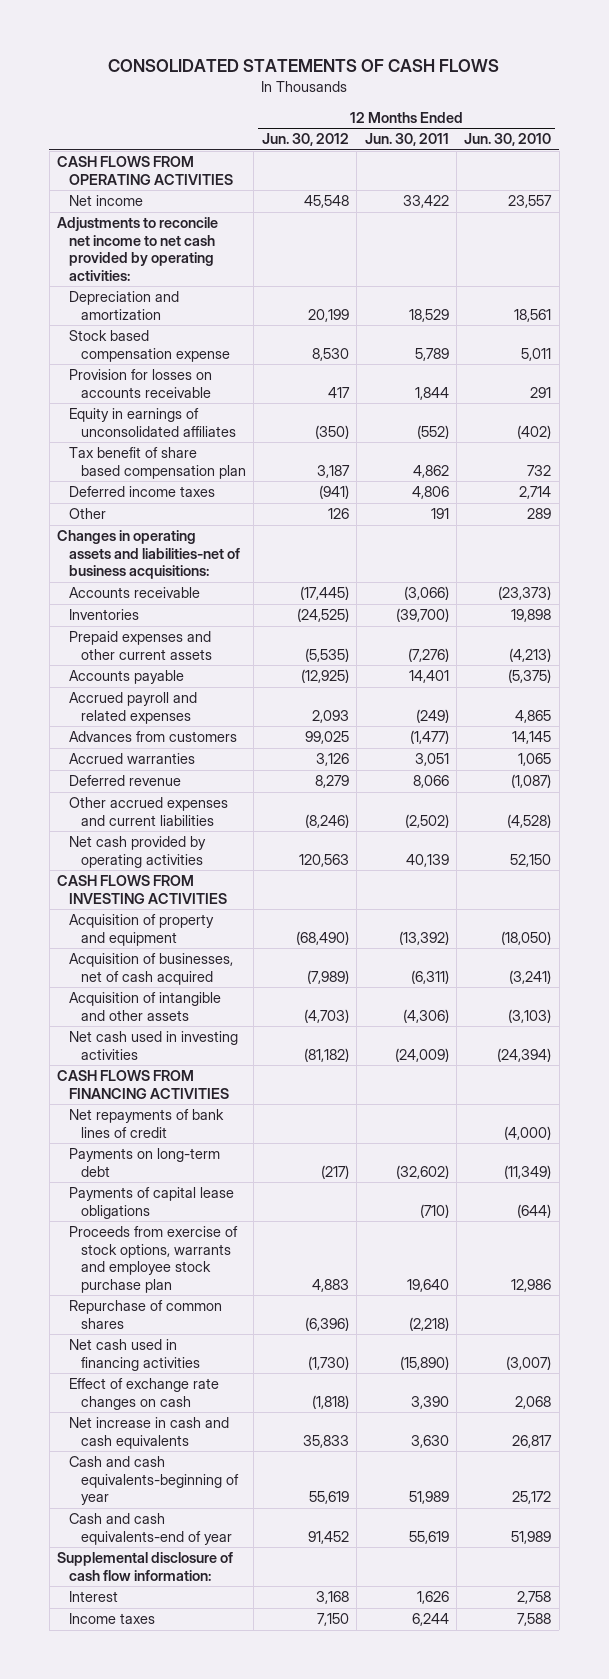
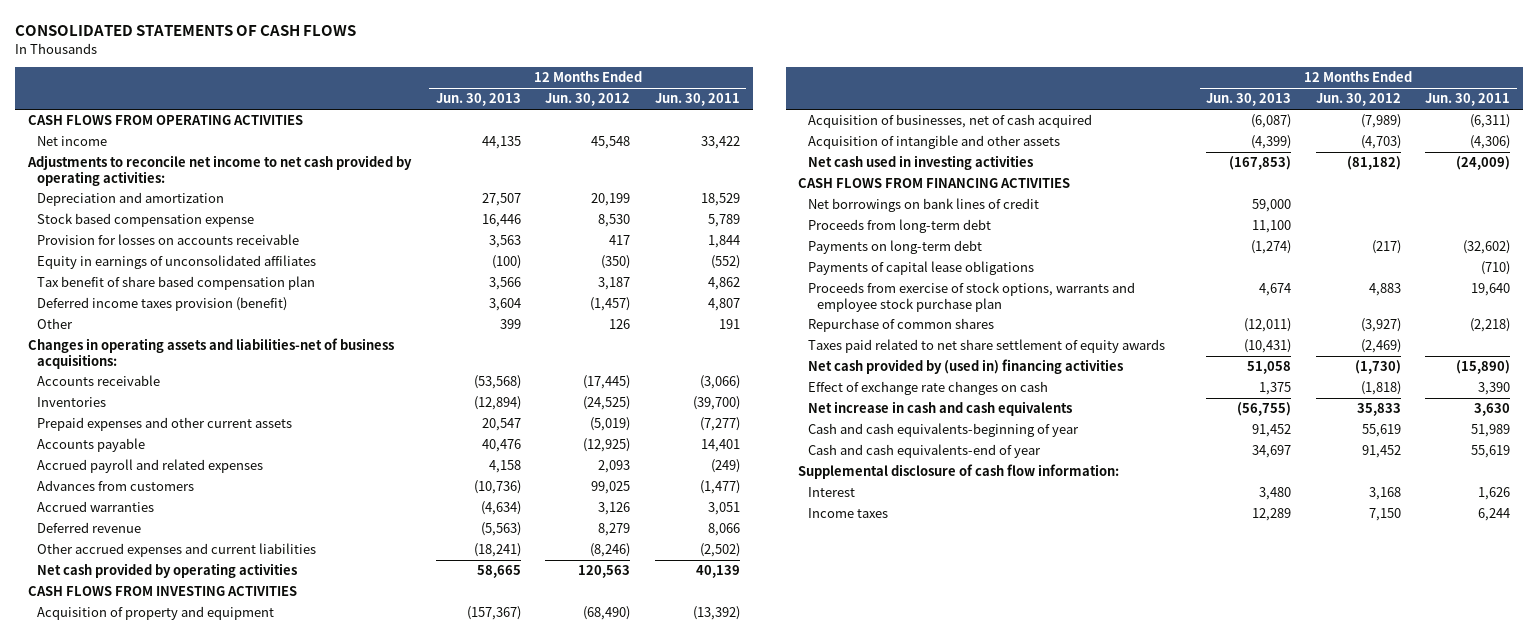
- | 12 Months Ended Jun. 30, 2012 | 12 Months Ended Jun. 30, 2011 | 12 Months Ended Jun. 30, 2010
+ | 12 Months Ended Jun. 30, 2013 | 12 Months Ended Jun. 30, 2012 | 12 Months Ended Jun. 30, 2011
- Deferred income taxes | (941) | 4,806 | 2,714
+ Deferred income taxes provision (benefit) | 3,604 | (1,457) | 4,807
- Prepaid expenses and other current assets | (5,535) | (7,276) | (4,213)
+ Prepaid expenses and other current assets | 20,547 | (5,019) | (7,277)
- Net repayments of bank lines of credit | | | (4,000)
+ Net borrowings on bank lines of credit | 59,000 | |
+ Proceeds from long-term debt | 11,100 | |
- Repurchase of common shares | (6,396) | (2,218) |
- Net cash used in financing activities | (1,730) | (15,890) | (3,007)
+ Repurchase of common shares | (12,011) | (3,927) | (2,218)
+ Taxes paid related to net share settlement of equity awards | (10,431) | (2,469) |
+ Net cash provided by (used in) financing activities | 51,058 | (1,730) | (15,890)

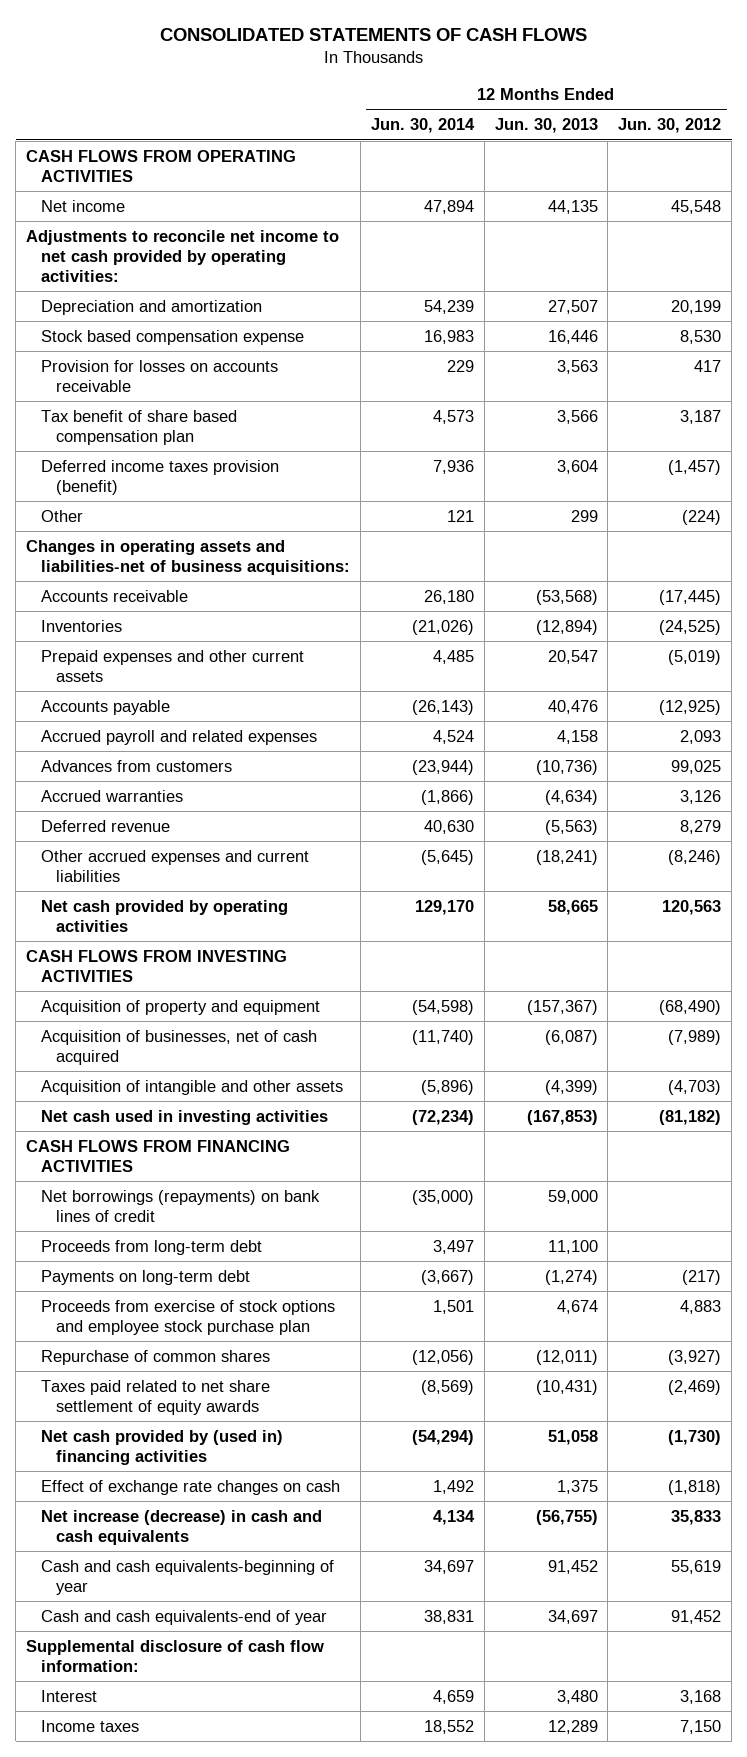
- | 12 Months Ended Jun. 30, 2013 | 12 Months Ended Jun. 30, 2012 | 12 Months Ended Jun. 30, 2011
+ | 12 Months Ended Jun. 30, 2014 | 12 Months Ended Jun. 30, 2013 | 12 Months Ended Jun. 30, 2012
- Equity in earnings of unconsolidated affiliates | (100) | (350) | (552)
- Other | 399 | 126 | 191
+ Other | 121 | 299 | (224)
- Net borrowings on bank lines of credit | 59,000 | |
+ Net borrowings (repayments) on bank lines of credit | (35,000) | 59,000 |
- Payments of capital lease obligations | | | (710)
- Proceeds from exercise of stock options, warrants and employee stock purchase plan | 4,674 | 4,883 | 19,640
+ Proceeds from exercise of stock options and employee stock purchase plan | 1,501 | 4,674 | 4,883
- Net increase in cash and cash equivalents | (56,755) | 35,833 | 3,630
+ Net increase (decrease) in cash and cash equivalents | 4,134 | (56,755) | 35,833

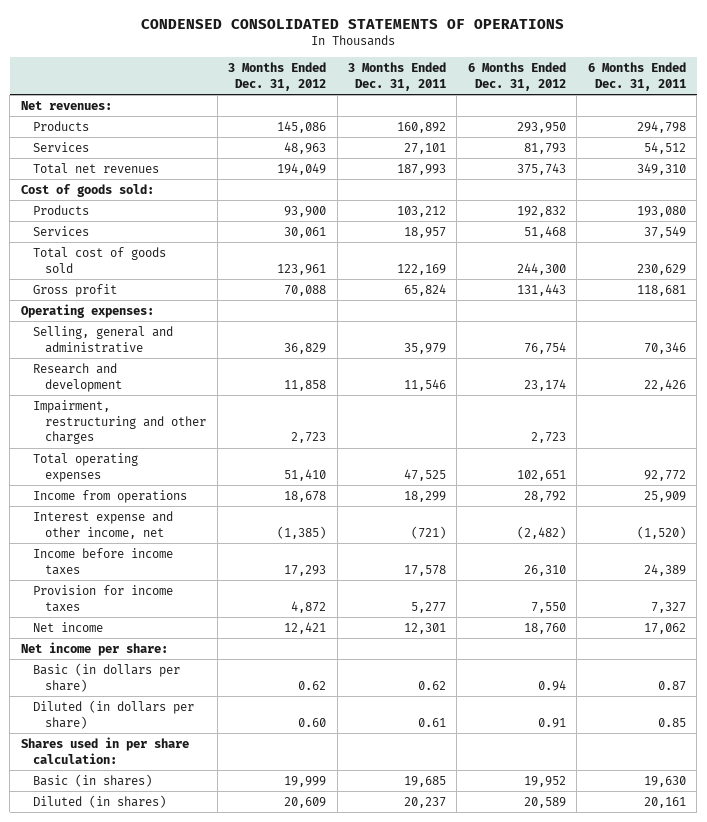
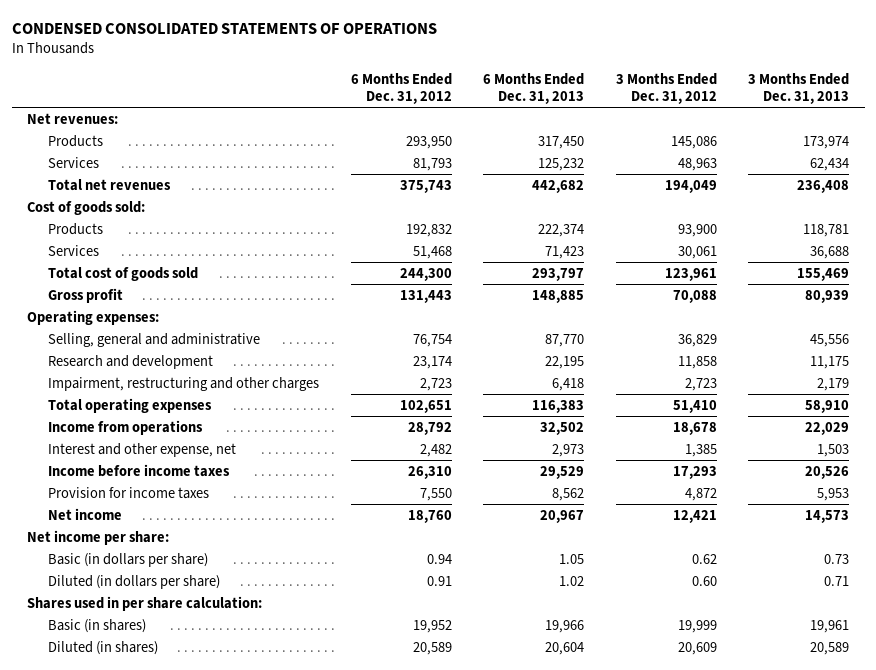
- | 3 Months Ended Dec. 31, 2012 | 3 Months Ended Dec. 31, 2011 | 6 Months Ended Dec. 31, 2012 | 6 Months Ended Dec. 31, 2011
+ | 6 Months Ended Dec. 31, 2012 | 6 Months Ended Dec. 31, 2013 | 3 Months Ended Dec. 31, 2012 | 3 Months Ended Dec. 31, 2013
- Interest expense and other income, net | (1,385) | (721) | (2,482) | (1,520)
+ Interest and other expense, net | 2,482 | 2,973 | 1,385 | 1,503

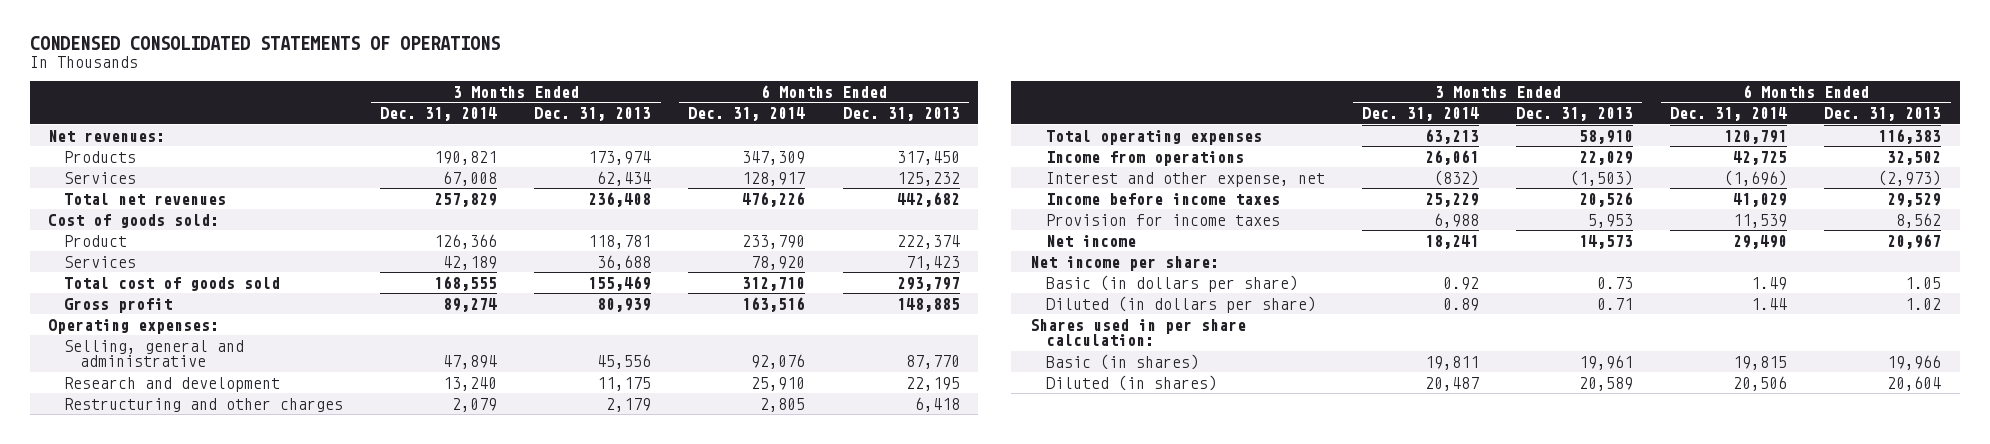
- | 6 Months Ended Dec. 31, 2012 | 6 Months Ended Dec. 31, 2013 | 3 Months Ended Dec. 31, 2012 | 3 Months Ended Dec. 31, 2013
+ | 3 Months Ended Dec. 31, 2014 | 3 Months Ended Dec. 31, 2013 | 6 Months Ended Dec. 31, 2014 | 6 Months Ended Dec. 31, 2013
- Products | 192,832 | 222,374 | 93,900 | 118,781
+ Product | 126,366 | 118,781 | 233,790 | 222,374
- Impairment, restructuring and other charges | 2,723 | 6,418 | 2,723 | 2,179
+ Restructuring and other charges | 2,079 | 2,179 | 2,805 | 6,418
- Interest and other expense, net | 2,482 | 2,973 | 1,385 | 1,503
+ Interest and other expense, net | (832) | (1,503) | (1,696) | (2,973)

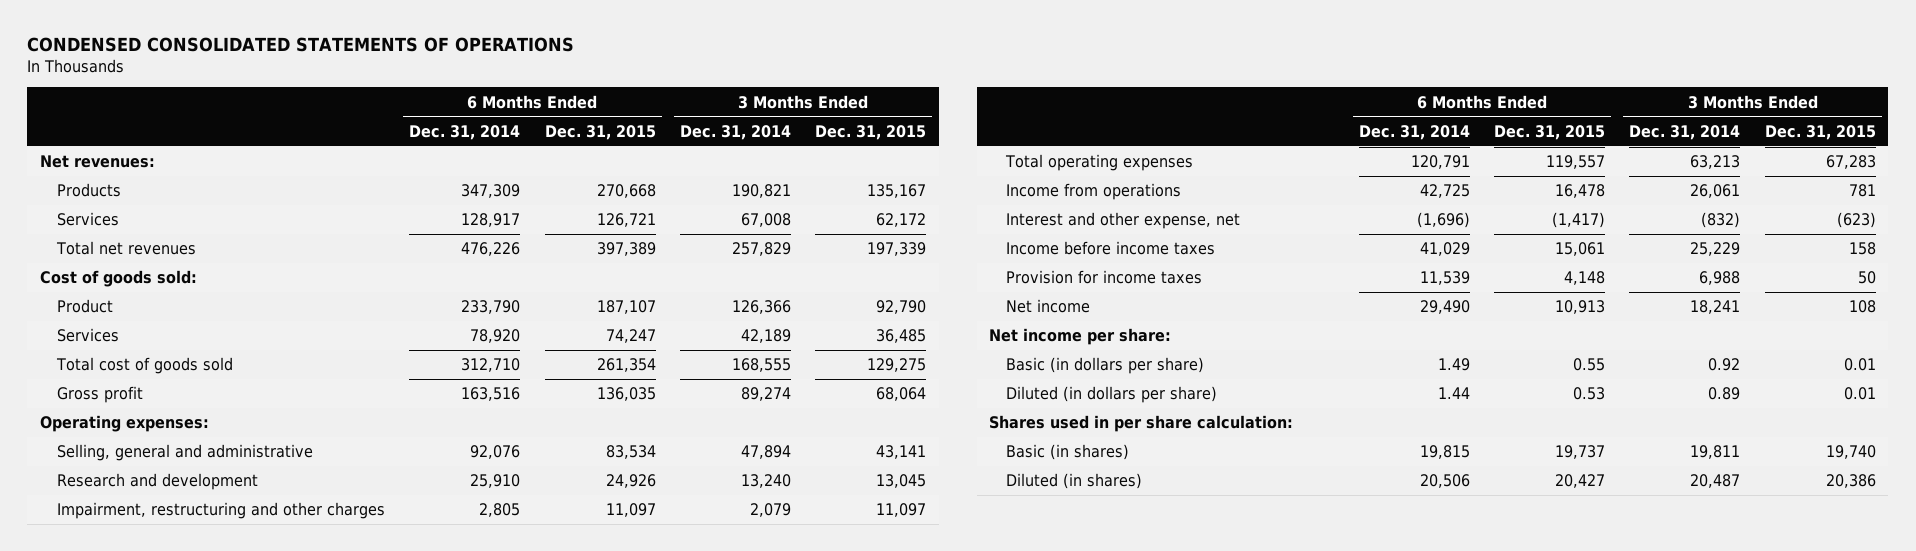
- | 3 Months Ended Dec. 31, 2014 | 3 Months Ended Dec. 31, 2013 | 6 Months Ended Dec. 31, 2014 | 6 Months Ended Dec. 31, 2013
+ | 6 Months Ended Dec. 31, 2014 | 6 Months Ended Dec. 31, 2015 | 3 Months Ended Dec. 31, 2014 | 3 Months Ended Dec. 31, 2015
- Restructuring and other charges | 2,079 | 2,179 | 2,805 | 6,418
+ Impairment, restructuring and other charges | 2,805 | 11,097 | 2,079 | 11,097

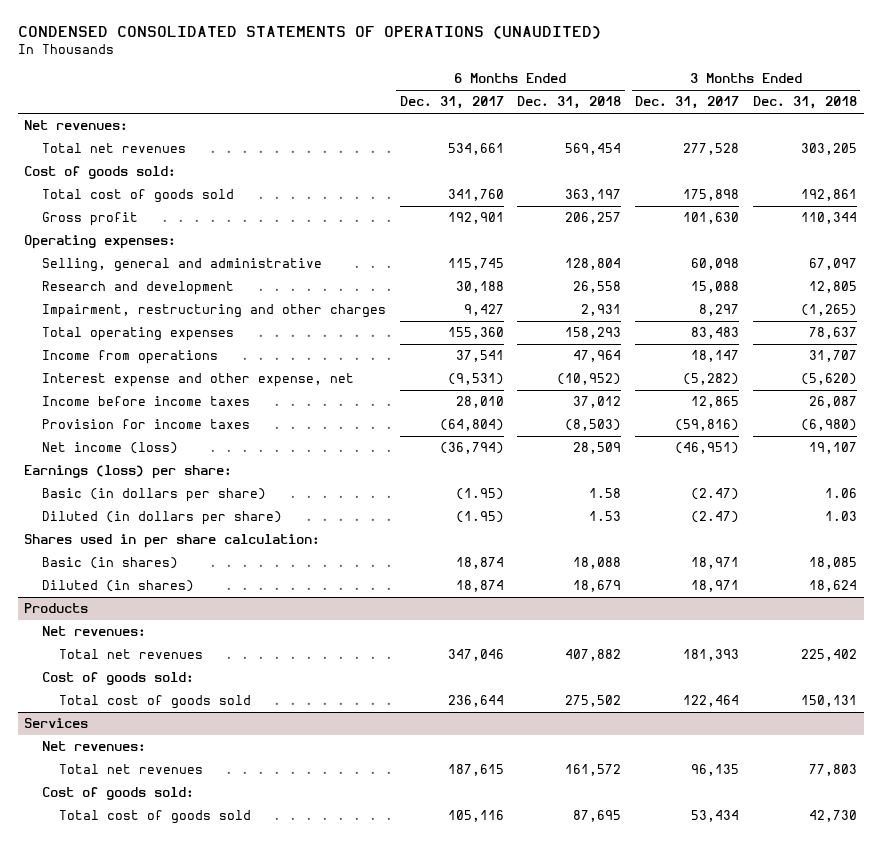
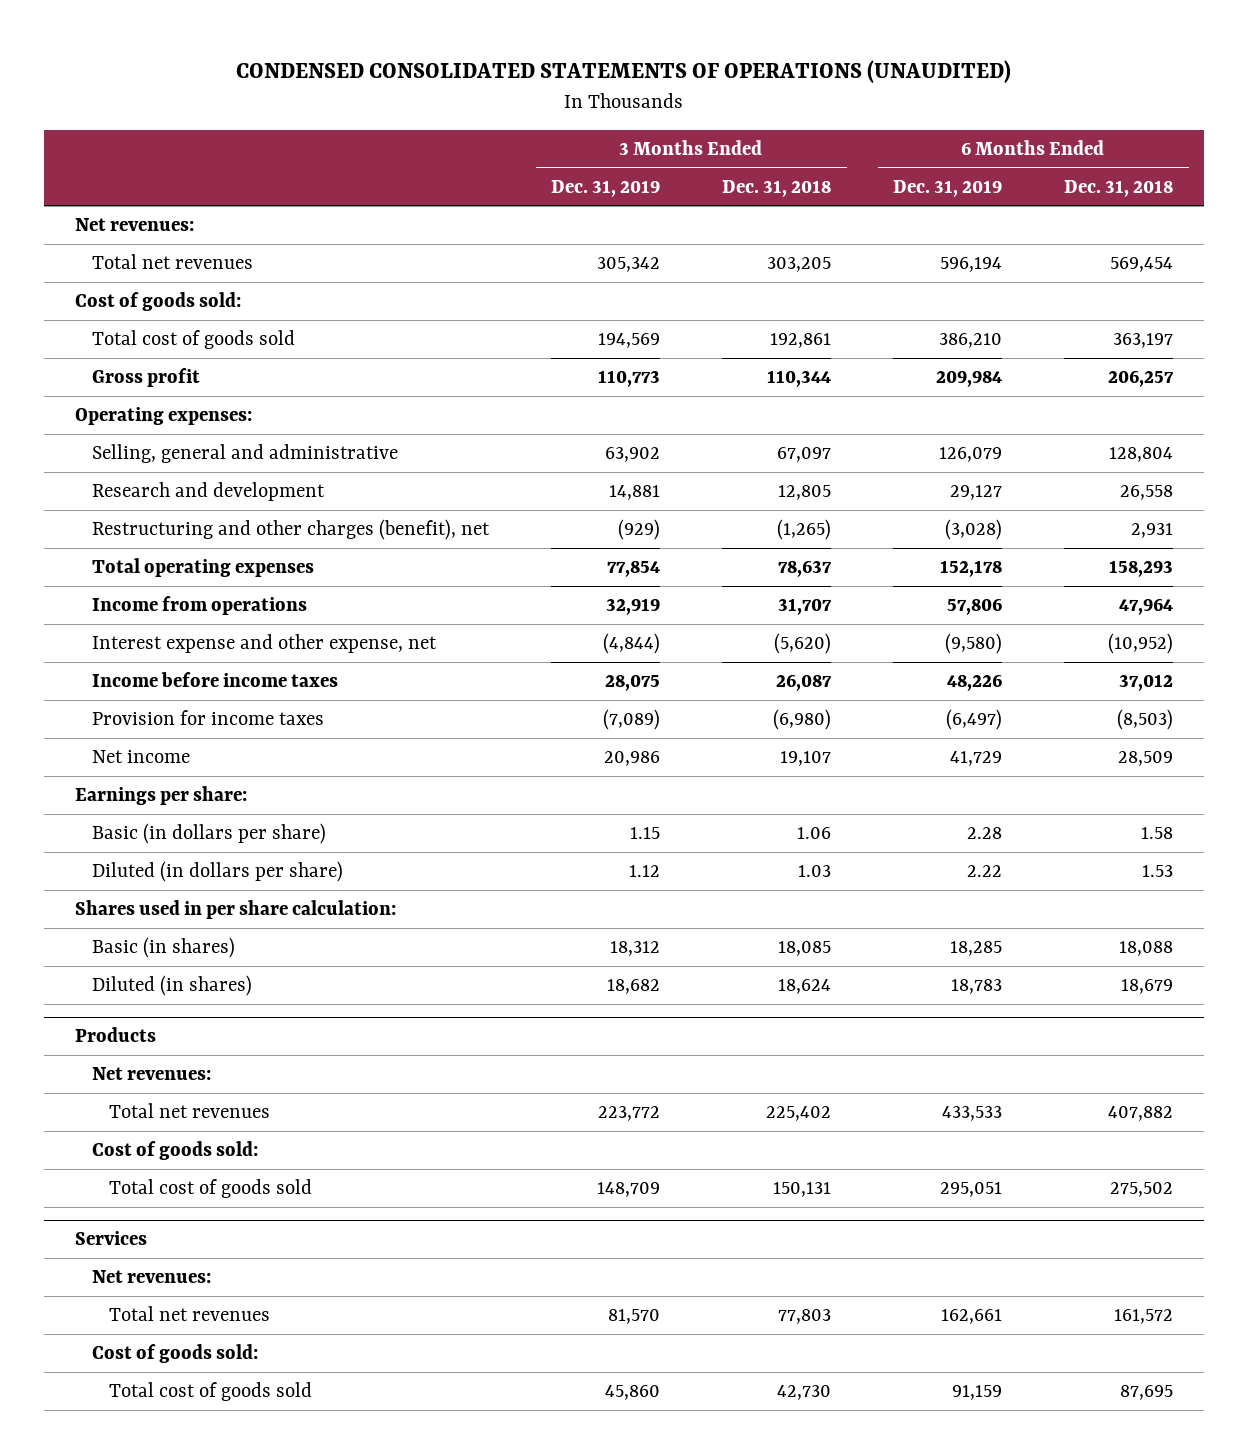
- | 6 Months Ended Dec. 31, 2017 | 6 Months Ended Dec. 31, 2018 | 3 Months Ended Dec. 31, 2017 | 3 Months Ended Dec. 31, 2018
+ | 3 Months Ended Dec. 31, 2019 | 3 Months Ended Dec. 31, 2018 | 6 Months Ended Dec. 31, 2019 | 6 Months Ended Dec. 31, 2018
- Impairment, restructuring and other charges | 9,427 | 2,931 | 8,297 | (1,265)
+ Restructuring and other charges (benefit), net | (929) | (1,265) | (3,028) | 2,931
- Net income (loss) | (36,794) | 28,509 | (46,951) | 19,107
- Earnings (loss) per share:
+ Net income | 20,986 | 19,107 | 41,729 | 28,509
+ Earnings per share:

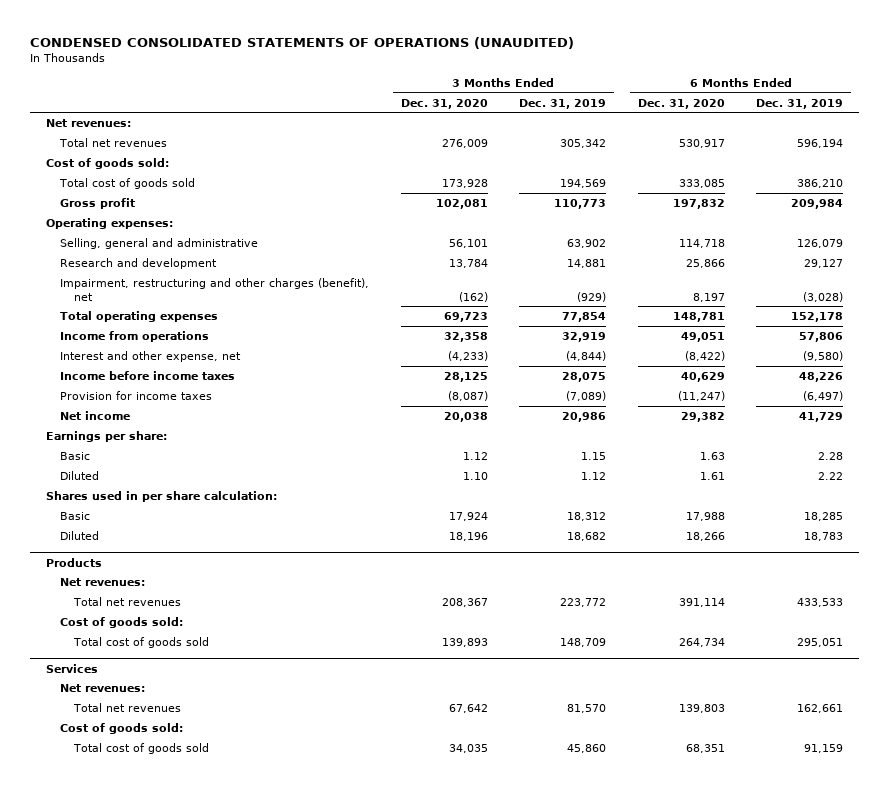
- | 3 Months Ended Dec. 31, 2019 | 3 Months Ended Dec. 31, 2018 | 6 Months Ended Dec. 31, 2019 | 6 Months Ended Dec. 31, 2018
+ | 3 Months Ended Dec. 31, 2020 | 3 Months Ended Dec. 31, 2019 | 6 Months Ended Dec. 31, 2020 | 6 Months Ended Dec. 31, 2019
- Restructuring and other charges (benefit), net | (929) | (1,265) | (3,028) | 2,931
+ Impairment, restructuring and other charges (benefit), net | (162) | (929) | 8,197 | (3,028)
- Interest expense and other expense, net | (4,844) | (5,620) | (9,580) | (10,952)
+ Interest and other expense, net | (4,233) | (4,844) | (8,422) | (9,580)
- Basic (in dollars per share) | 1.15 | 1.06 | 2.28 | 1.58
- Diluted (in dollars per share) | 1.12 | 1.03 | 2.22 | 1.53
+ Basic | 1.12 | 1.15 | 1.63 | 2.28
+ Diluted | 1.10 | 1.12 | 1.61 | 2.22
- Basic (in shares) | 18,312 | 18,085 | 18,285 | 18,088
- Diluted (in shares) | 18,682 | 18,624 | 18,783 | 18,679
+ Basic | 17,924 | 18,312 | 17,988 | 18,285
+ Diluted | 18,196 | 18,682 | 18,266 | 18,783

